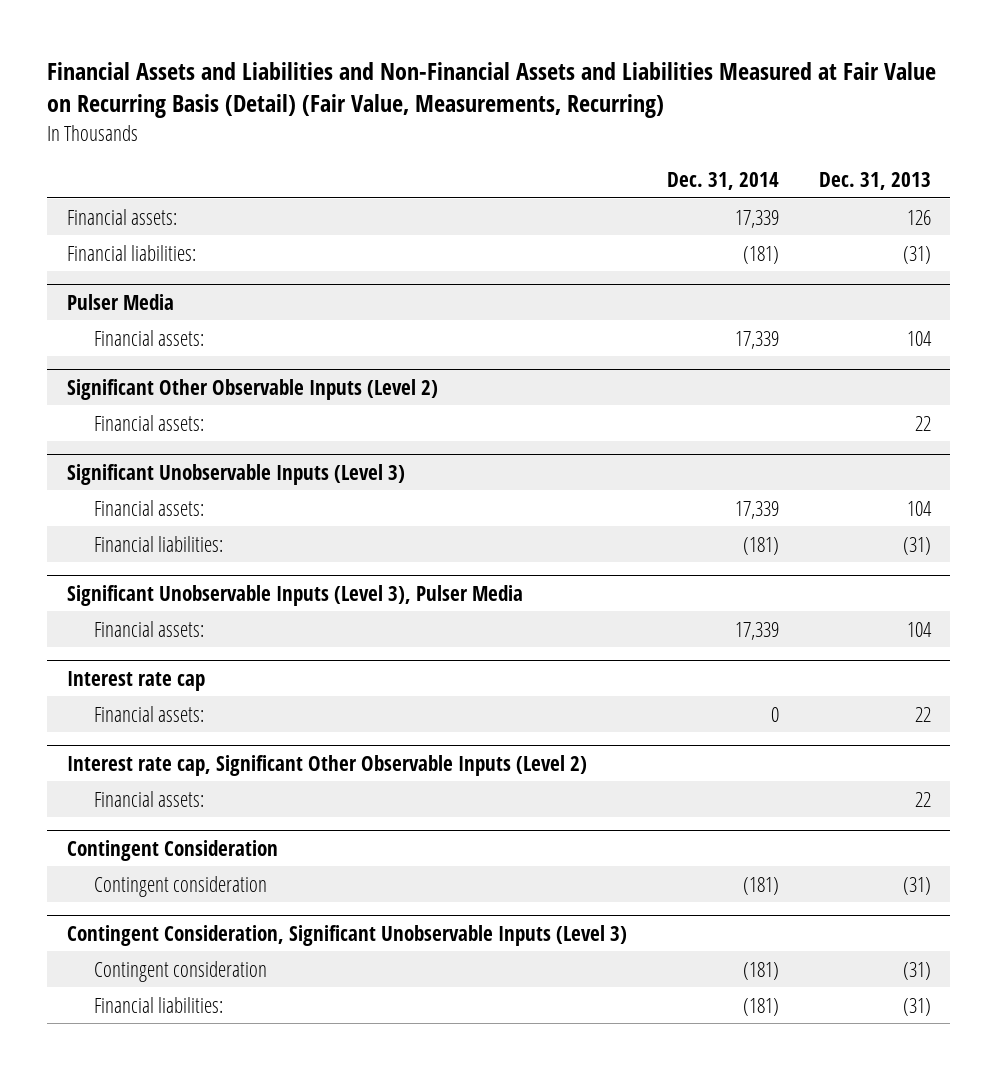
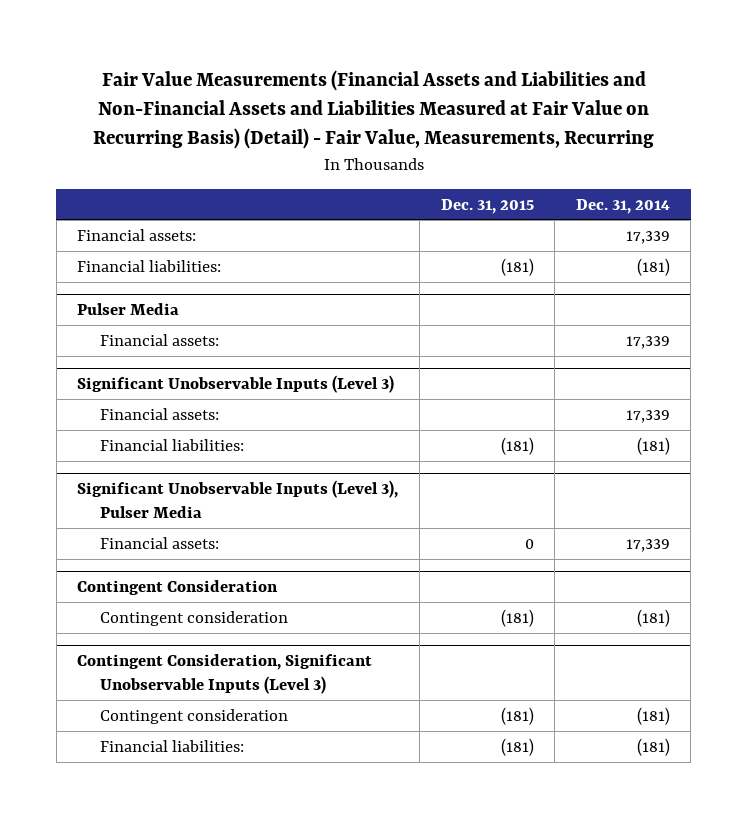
- Financial Assets and Liabilities and Non-Financial Assets and Liabilities Measured at Fair Value on Recurring Basis (Detail) (Fair Value, Measurements, Recurring)
+ Fair Value Measurements (Financial Assets and Liabilities and Non-Financial Assets and Liabilities Measured at Fair Value on Recurring Basis) (Detail) - Fair Value, Measurements, Recurring
- | Dec. 31, 2014 | Dec. 31, 2013
+ | Dec. 31, 2015 | Dec. 31, 2014
- Significant Other Observable Inputs (Level 2)
- Financial assets: | | 22
- Interest rate cap
- Financial assets: | 0 | 22
- Interest rate cap, Significant Other Observable Inputs (Level 2)
- Financial assets: | | 22

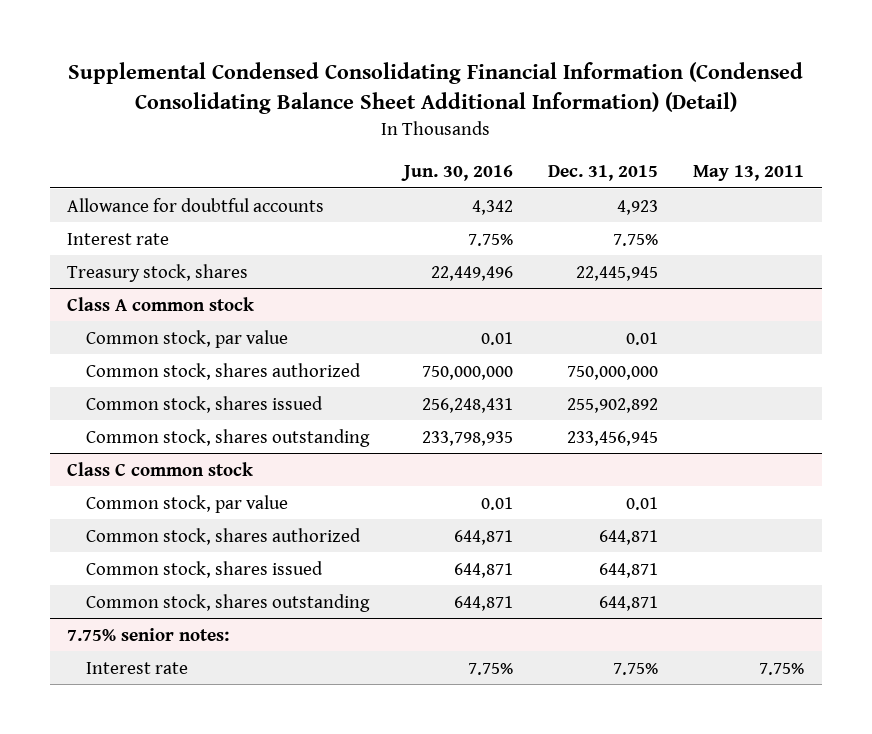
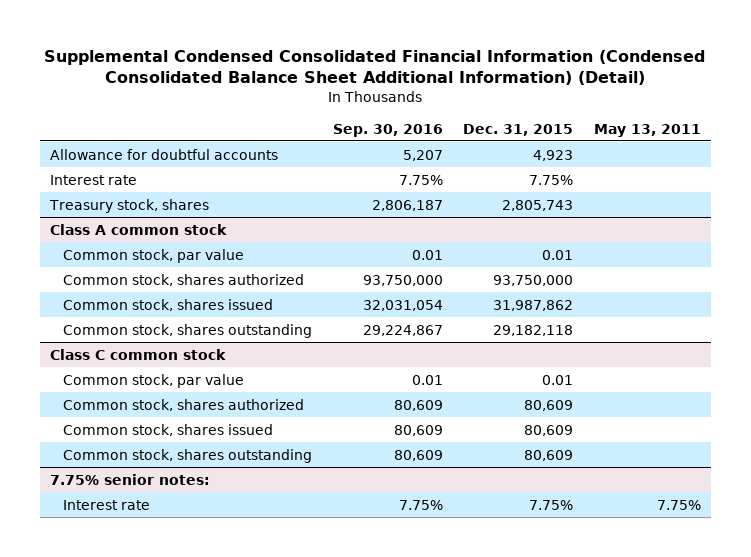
- Supplemental Condensed Consolidating Financial Information (Condensed Consolidating Balance Sheet Additional Information) (Detail)
+ Supplemental Condensed Consolidated Financial Information (Condensed Consolidated Balance Sheet Additional Information) (Detail)
- | Jun. 30, 2016 | Dec. 31, 2015 | May 13, 2011
+ | Sep. 30, 2016 | Dec. 31, 2015 | May 13, 2011
- Treasury stock, shares | 22,449,496 | 22,445,945 |
+ Treasury stock, shares | 2,806,187 | 2,805,743 |
@ Class A common stock
- Common stock, shares authorized | 750,000,000 | 750,000,000 |
- Common stock, shares issued | 256,248,431 | 255,902,892 |
- Common stock, shares outstanding | 233,798,935 | 233,456,945 |
+ Common stock, shares authorized | 93,750,000 | 93,750,000 |
+ Common stock, shares issued | 32,031,054 | 31,987,862 |
+ Common stock, shares outstanding | 29,224,867 | 29,182,118 |
@ Class C common stock
- Common stock, shares authorized | 644,871 | 644,871 |
- Common stock, shares issued | 644,871 | 644,871 |
- Common stock, shares outstanding | 644,871 | 644,871 |
+ Common stock, shares authorized | 80,609 | 80,609 |
+ Common stock, shares issued | 80,609 | 80,609 |
+ Common stock, shares outstanding | 80,609 | 80,609 |

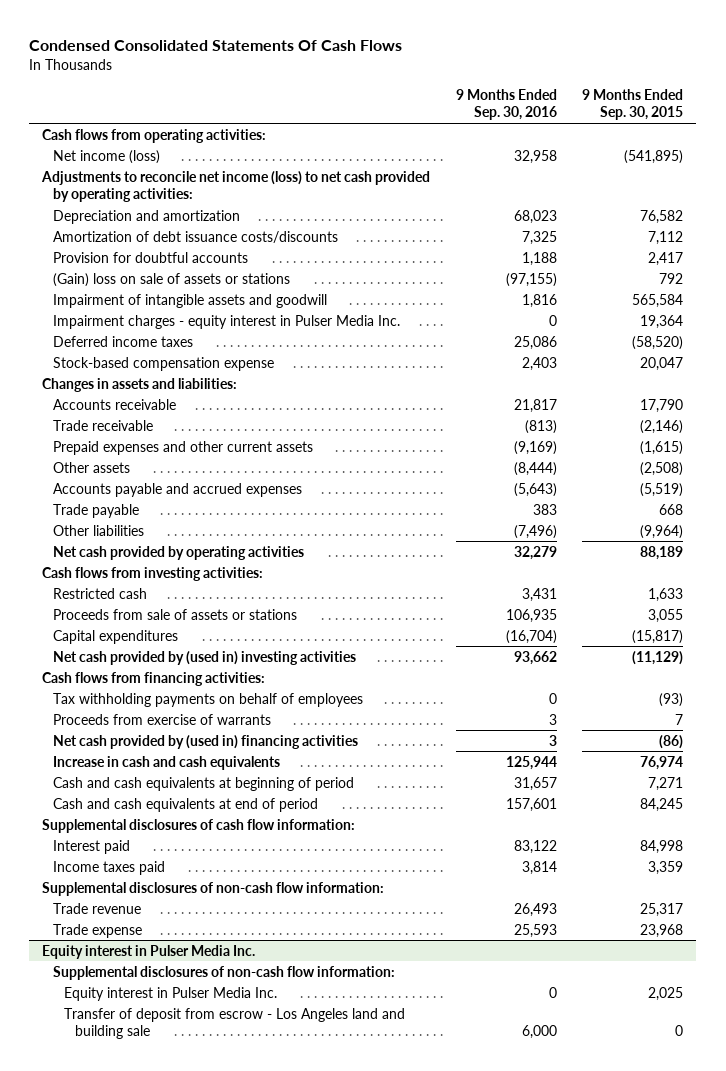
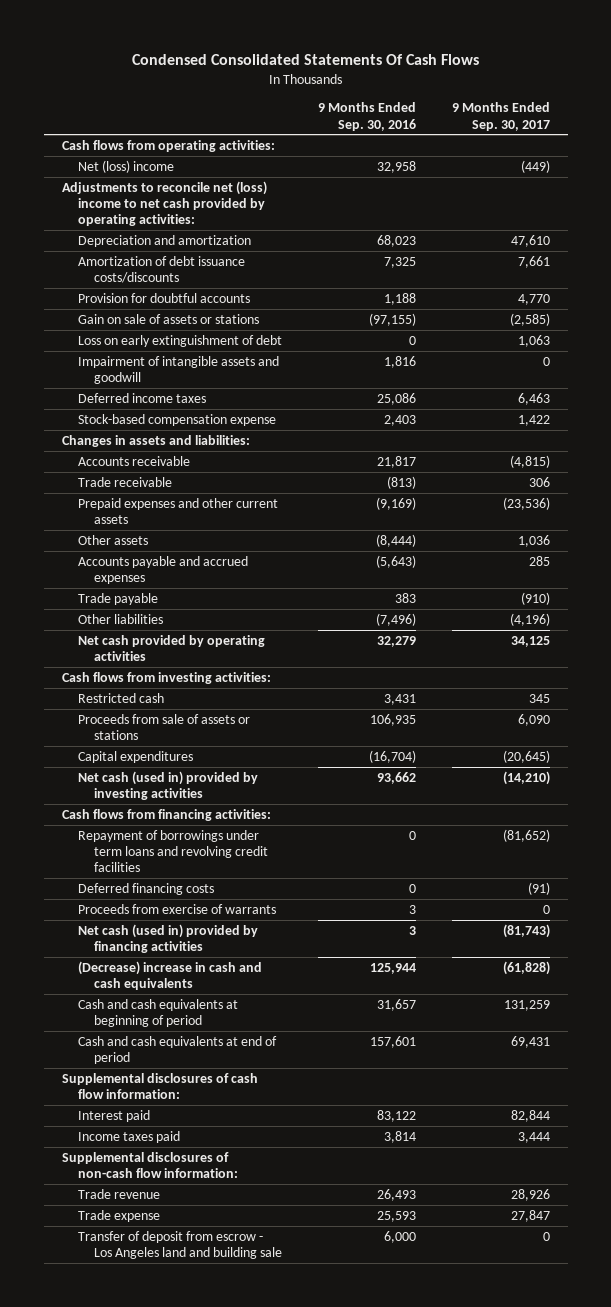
- | 9 Months Ended Sep. 30, 2016 | 9 Months Ended Sep. 30, 2015
+ | 9 Months Ended Sep. 30, 2016 | 9 Months Ended Sep. 30, 2017
- Net income (loss) | 32,958 | (541,895)
- Adjustments to reconcile net income (loss) to net cash provided by operating activities:
+ Net (loss) income | 32,958 | (449)
+ Adjustments to reconcile net (loss) income to net cash provided by operating activities:
- (Gain) loss on sale of assets or stations | (97,155) | 792
+ Gain on sale of assets or stations | (97,155) | (2,585)
+ Loss on early extinguishment of debt | 0 | 1,063
- Impairment charges - equity interest in Pulser Media Inc. | 0 | 19,364
- Net cash provided by (used in) investing activities | 93,662 | (11,129)
+ Net cash (used in) provided by investing activities | 93,662 | (14,210)
- Tax withholding payments on behalf of employees | 0 | (93)
+ Repayment of borrowings under term loans and revolving credit facilities | 0 | (81,652)
+ Deferred financing costs | 0 | (91)
- Net cash provided by (used in) financing activities | 3 | (86)
- Increase in cash and cash equivalents | 125,944 | 76,974
+ Net cash (used in) provided by financing activities | 3 | (81,743)
+ (Decrease) increase in cash and cash equivalents | 125,944 | (61,828)
- Equity interest in Pulser Media Inc.
- Supplemental disclosures of non-cash flow information:
- Equity interest in Pulser Media Inc. | 0 | 2,025

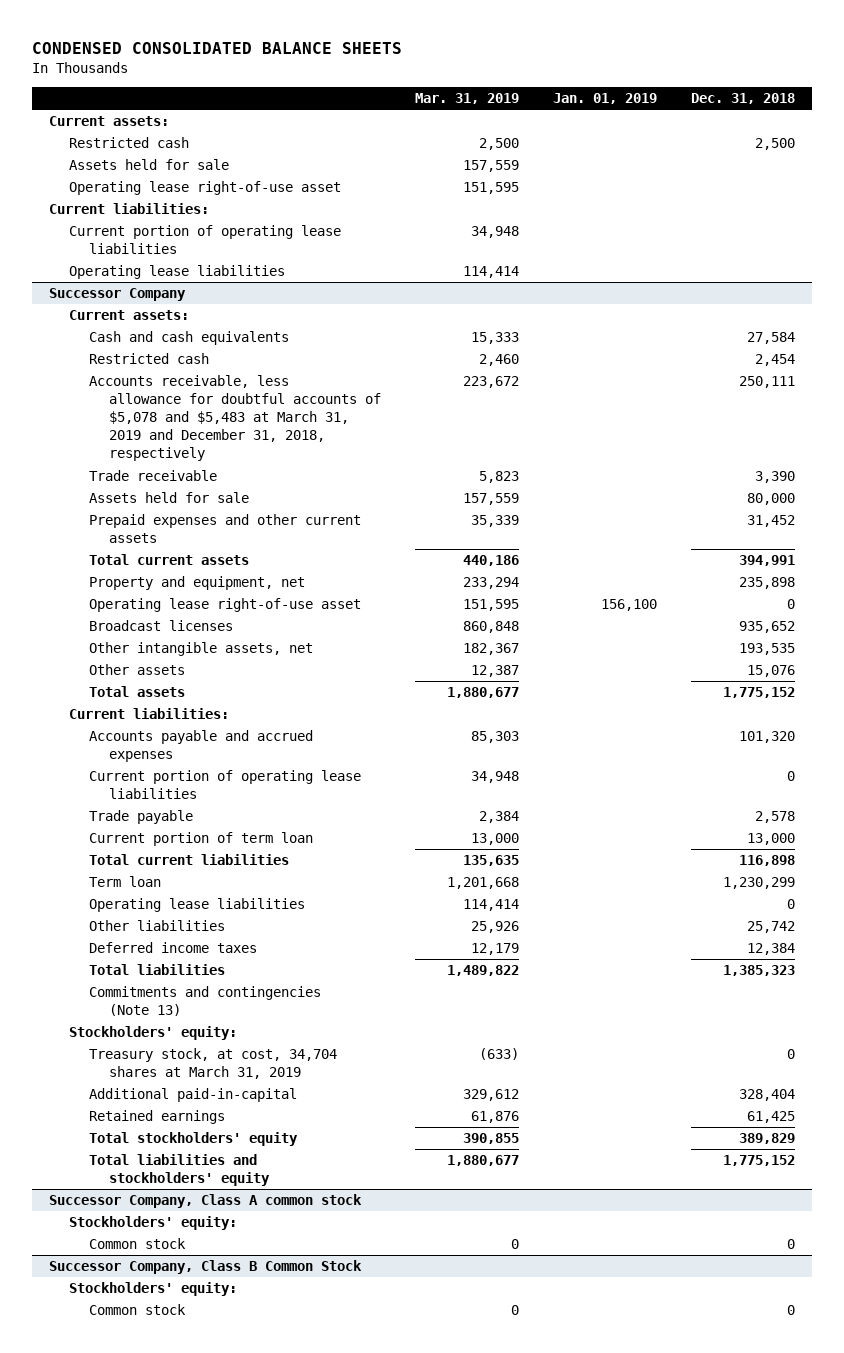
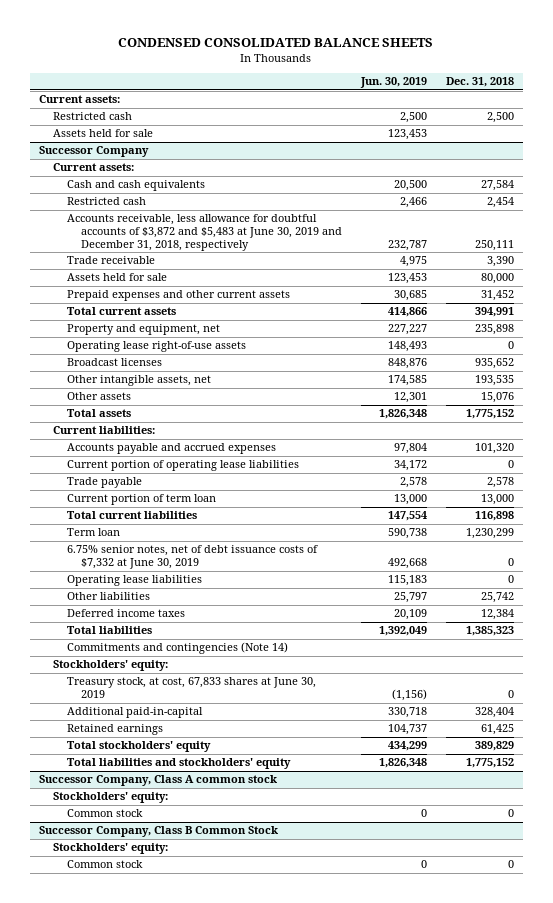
- | Mar. 31, 2019 | Jan. 01, 2019 | Dec. 31, 2018
+ | Jun. 30, 2019 | Dec. 31, 2018
- Operating lease right-of-use asset | 151,595 | |
- Current liabilities:
- Current portion of operating lease liabilities | 34,948 | |
- Operating lease liabilities | 114,414 | |
@ Successor Company
- Accounts receivable, less allowance for doubtful accounts of $5,078 and $5,483 at March 31, 2019 and December 31, 2018, respectively | 223,672 | | 250,111
+ Accounts receivable, less allowance for doubtful accounts of $3,872 and $5,483 at June 30, 2019 and December 31, 2018, respectively | 232,787 | 250,111
- Operating lease right-of-use asset | 151,595 | 156,100 | 0
+ Operating lease right-of-use assets | 148,493 | 0
+ 6.75% senior notes, net of debt issuance costs of $7,332 at June 30, 2019 | 492,668 | 0
- Commitments and contingencies (Note 13)
+ Commitments and contingencies (Note 14)
- Treasury stock, at cost, 34,704 shares at March 31, 2019 | (633) | | 0
+ Treasury stock, at cost, 67,833 shares at June 30, 2019 | (1,156) | 0

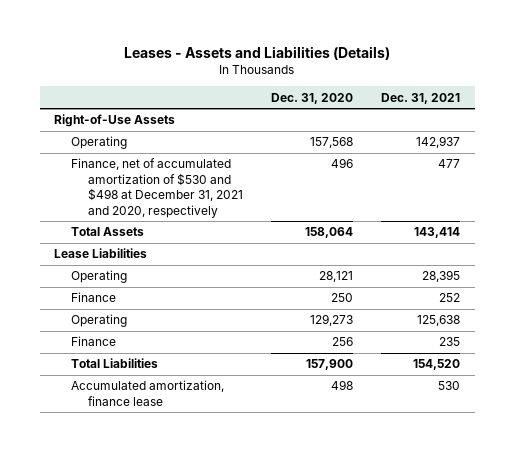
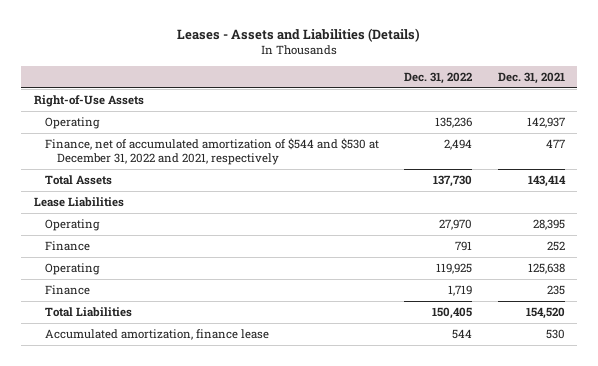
- | Dec. 31, 2020 | Dec. 31, 2021
+ | Dec. 31, 2022 | Dec. 31, 2021
- Finance, net of accumulated amortization of $530 and $498 at December 31, 2021 and 2020, respectively | 496 | 477
+ Finance, net of accumulated amortization of $544 and $530 at December 31, 2022 and 2021, respectively | 2,494 | 477

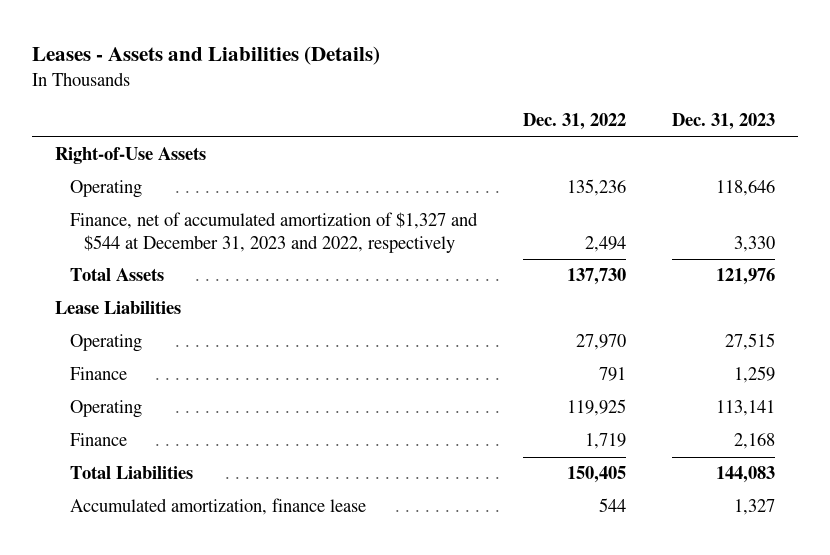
- | Dec. 31, 2022 | Dec. 31, 2021
+ | Dec. 31, 2022 | Dec. 31, 2023
- Finance, net of accumulated amortization of $544 and $530 at December 31, 2022 and 2021, respectively | 2,494 | 477
+ Finance, net of accumulated amortization of $1,327 and $544 at December 31, 2023 and 2022, respectively | 2,494 | 3,330

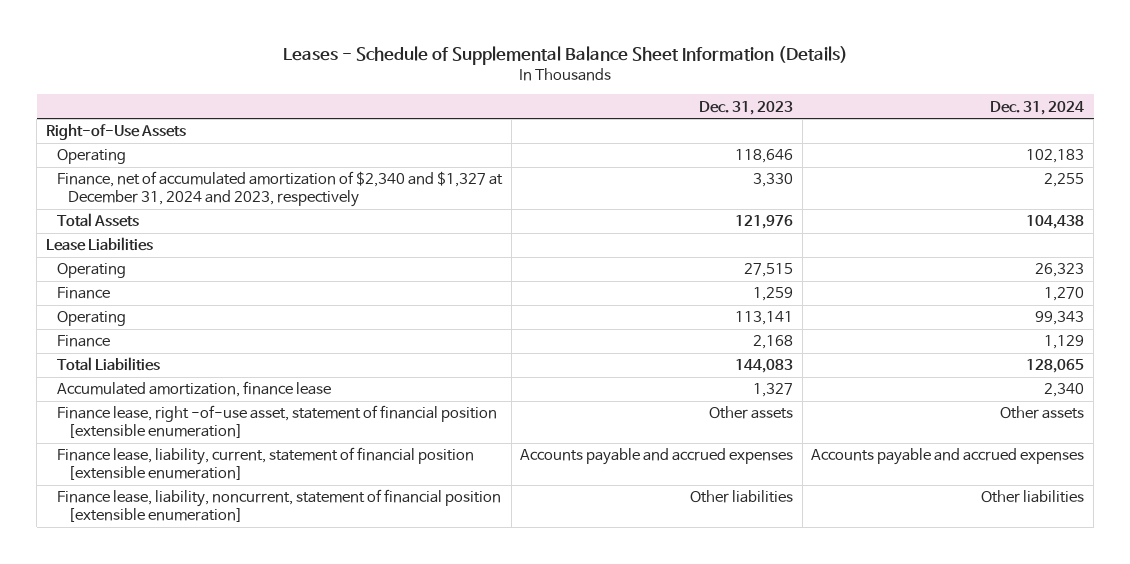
- Leases - Assets and Liabilities (Details)
+ Leases - Schedule of Supplemental Balance Sheet Information (Details)
- | Dec. 31, 2022 | Dec. 31, 2023
+ | Dec. 31, 2023 | Dec. 31, 2024
- Finance, net of accumulated amortization of $1,327 and $544 at December 31, 2023 and 2022, respectively | 2,494 | 3,330
+ Finance, net of accumulated amortization of $2,340 and $1,327 at December 31, 2024 and 2023, respectively | 3,330 | 2,255
+ Finance lease, right -of-use asset, statement of financial position [extensible enumeration] | Other assets | Other assets
+ Finance lease, liability, current, statement of financial position [extensible enumeration] | Accounts payable and accrued expenses | Accounts payable and accrued expenses
+ Finance lease, liability, noncurrent, statement of financial position [extensible enumeration] | Other liabilities | Other liabilities

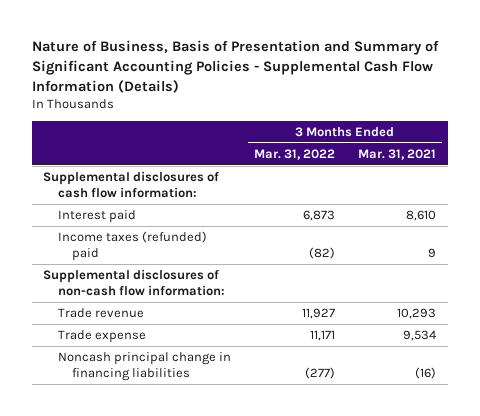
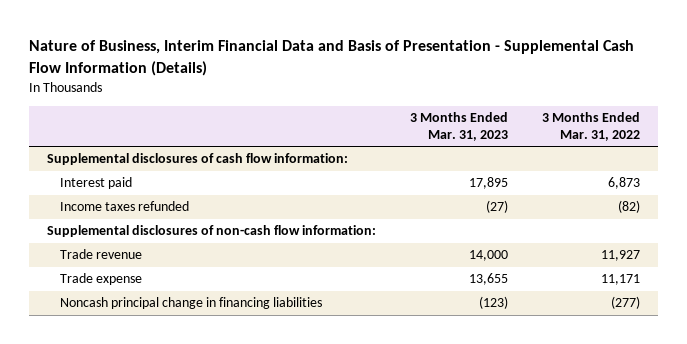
- Nature of Business, Basis of Presentation and Summary of Significant Accounting Policies - Supplemental Cash Flow Information (Details)
+ Nature of Business, Interim Financial Data and Basis of Presentation - Supplemental Cash Flow Information (Details)
- | 3 Months Ended Mar. 31, 2022 | 3 Months Ended Mar. 31, 2021
+ | 3 Months Ended Mar. 31, 2023 | 3 Months Ended Mar. 31, 2022
- Income taxes (refunded) paid | (82) | 9
+ Income taxes refunded | (27) | (82)

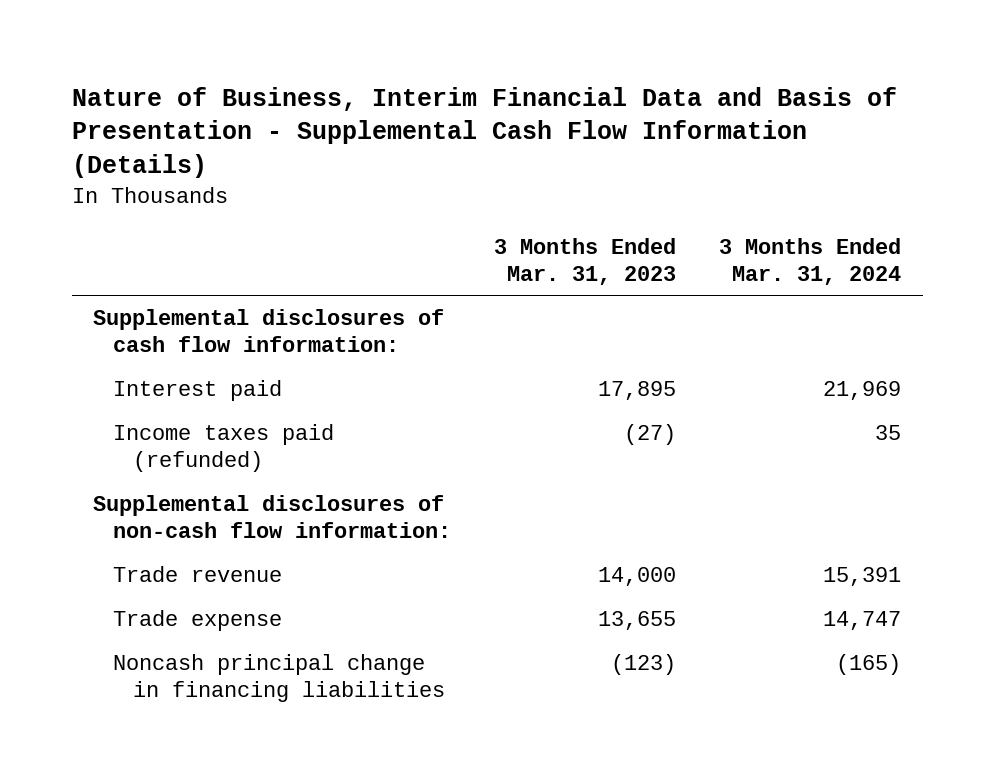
- | 3 Months Ended Mar. 31, 2023 | 3 Months Ended Mar. 31, 2022
+ | 3 Months Ended Mar. 31, 2023 | 3 Months Ended Mar. 31, 2024
- Income taxes refunded | (27) | (82)
+ Income taxes paid (refunded) | (27) | 35

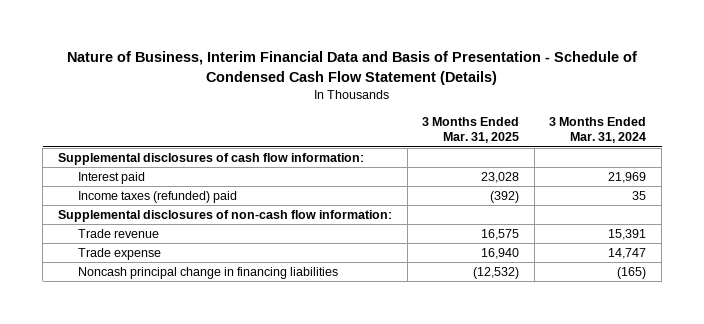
- Nature of Business, Interim Financial Data and Basis of Presentation - Supplemental Cash Flow Information (Details)
+ Nature of Business, Interim Financial Data and Basis of Presentation - Schedule of Condensed Cash Flow Statement (Details)
- | 3 Months Ended Mar. 31, 2023 | 3 Months Ended Mar. 31, 2024
+ | 3 Months Ended Mar. 31, 2025 | 3 Months Ended Mar. 31, 2024
- Income taxes paid (refunded) | (27) | 35
+ Income taxes (refunded) paid | (392) | 35

